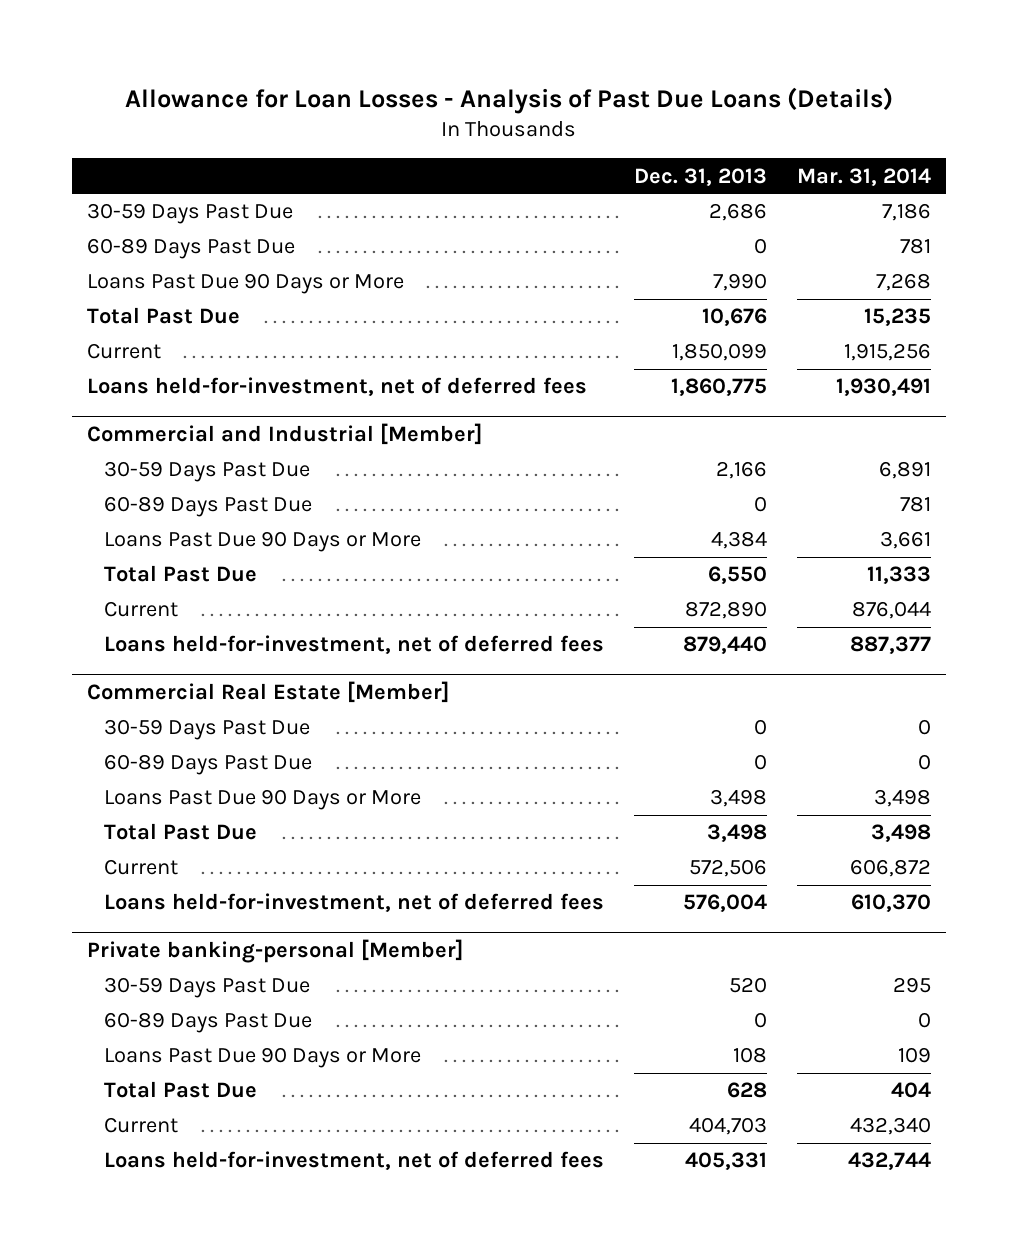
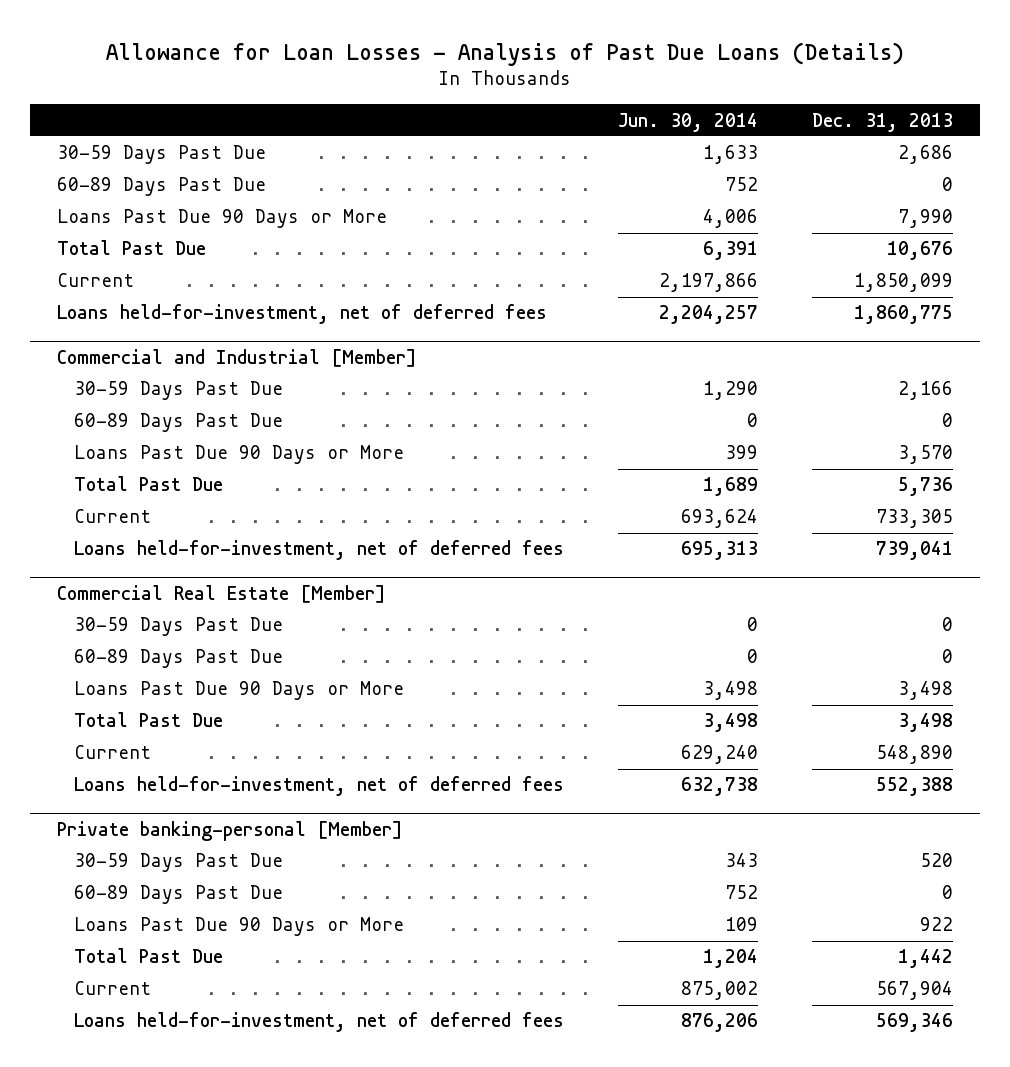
- | Dec. 31, 2013 | Mar. 31, 2014
+ | Jun. 30, 2014 | Dec. 31, 2013
@ Commercial and Industrial [Member]
- Loans Past Due 90 Days or More | 4,384 | 3,661
- Total Past Due | 6,550 | 11,333
- Current | 872,890 | 876,044
- Loans held-for-investment, net of deferred fees | 879,440 | 887,377
+ Loans Past Due 90 Days or More | 399 | 3,570
+ Total Past Due | 1,689 | 5,736
+ Current | 693,624 | 733,305
+ Loans held-for-investment, net of deferred fees | 695,313 | 739,041
@ Commercial Real Estate [Member]
- Current | 572,506 | 606,872
- Loans held-for-investment, net of deferred fees | 576,004 | 610,370
+ Current | 629,240 | 548,890
+ Loans held-for-investment, net of deferred fees | 632,738 | 552,388
@ Private banking-personal [Member]
- Loans Past Due 90 Days or More | 108 | 109
- Total Past Due | 628 | 404
- Current | 404,703 | 432,340
- Loans held-for-investment, net of deferred fees | 405,331 | 432,744
+ Loans Past Due 90 Days or More | 109 | 922
+ Total Past Due | 1,204 | 1,442
+ Current | 875,002 | 567,904
+ Loans held-for-investment, net of deferred fees | 876,206 | 569,346

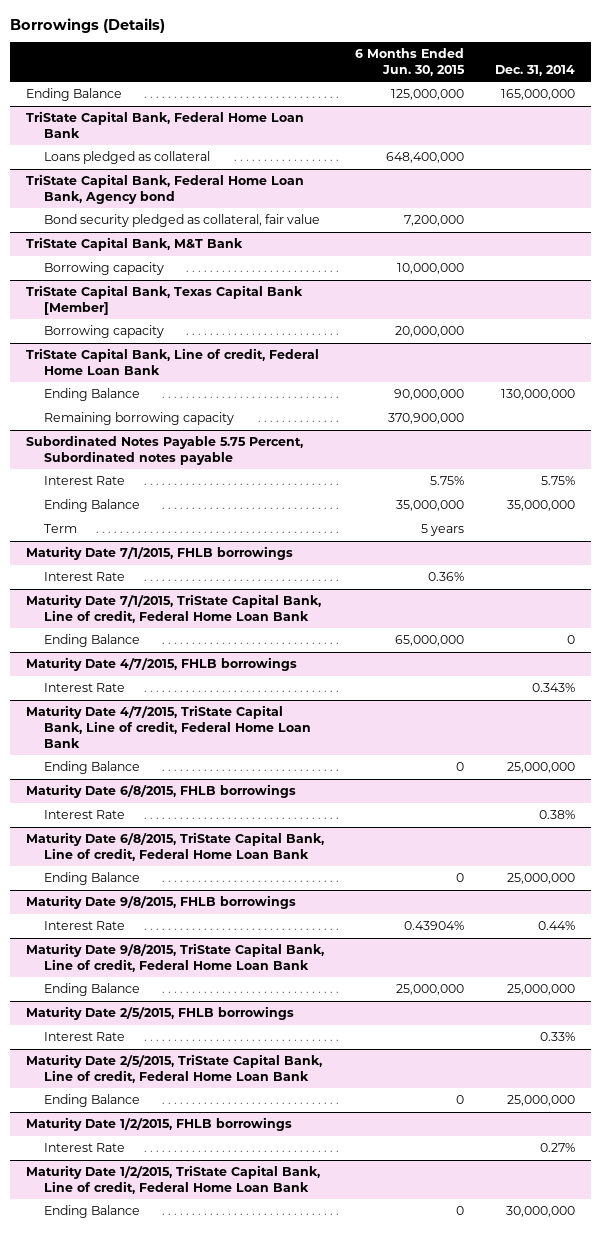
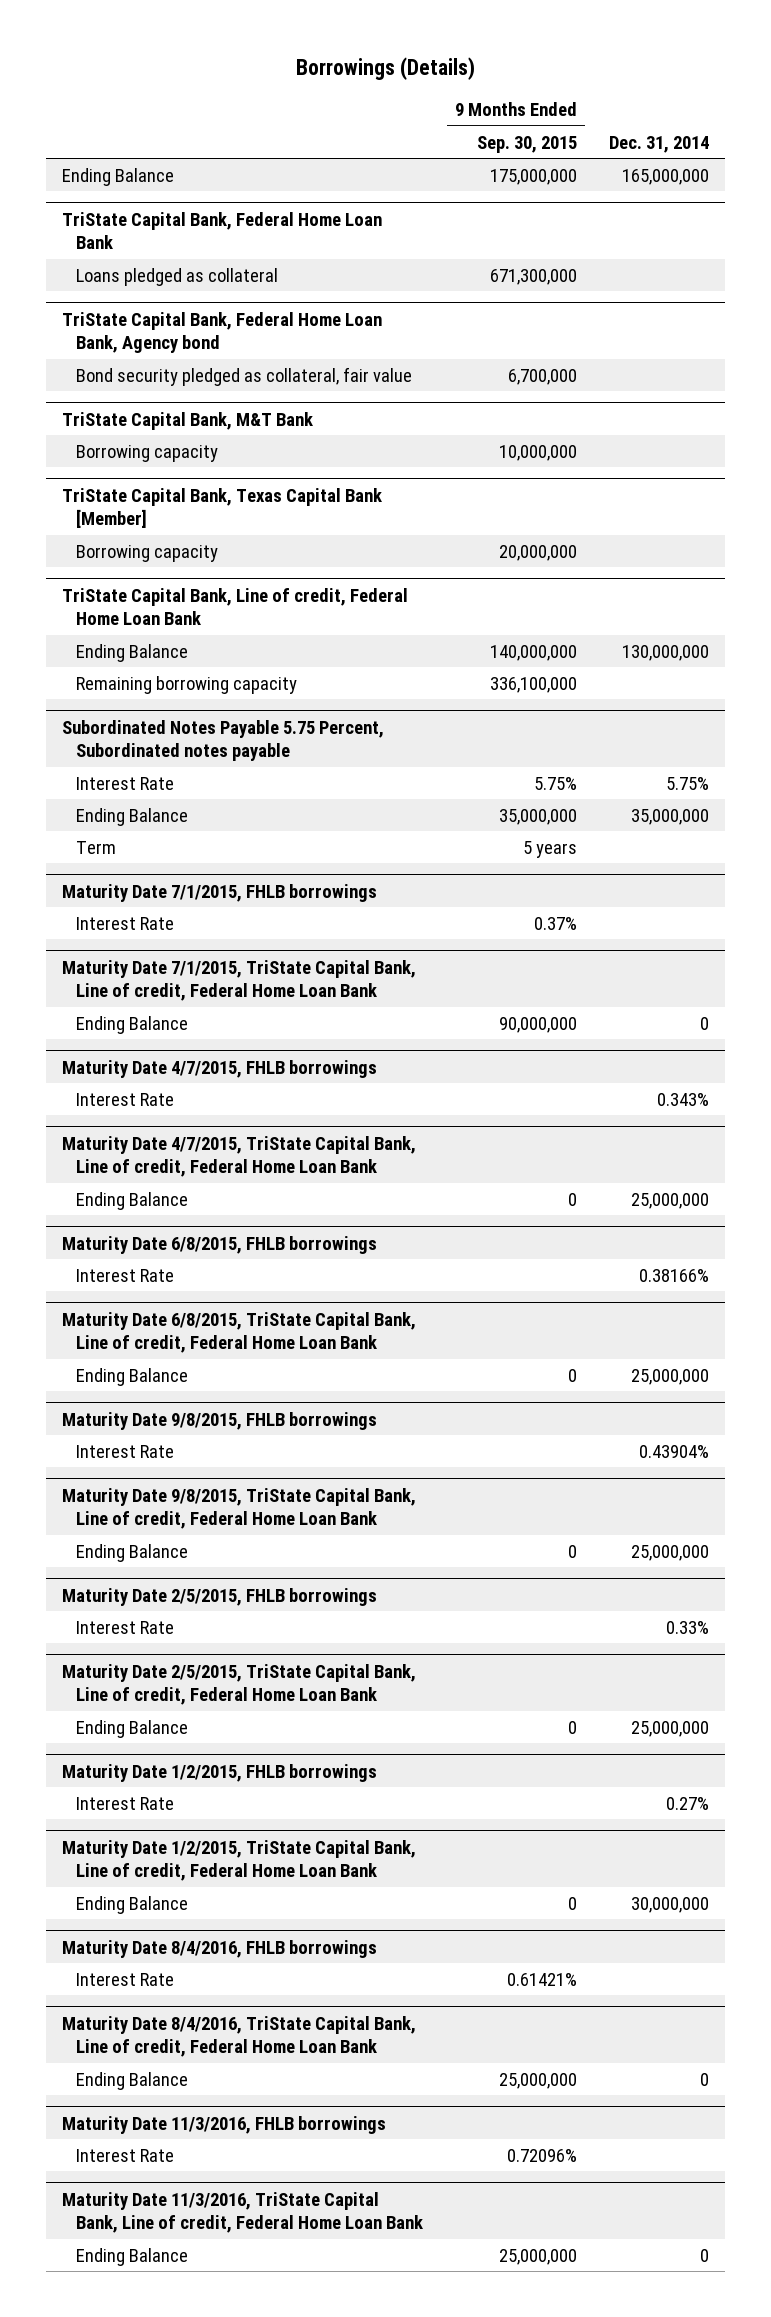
- | 6 Months Ended Jun. 30, 2015 | Dec. 31, 2014
+ | 9 Months Ended Sep. 30, 2015 | Dec. 31, 2014
@ Maturity Date 6/8/2015, FHLB borrowings
- Interest Rate | | 0.38%
+ Interest Rate | | 0.38166%
@ Maturity Date 9/8/2015, FHLB borrowings
- Interest Rate | 0.43904% | 0.44%
+ Interest Rate | | 0.43904%
+ Maturity Date 8/4/2016, FHLB borrowings
+ Interest Rate | 0.61421% |
+ Maturity Date 8/4/2016, TriState Capital Bank, Line of credit, Federal Home Loan Bank
+ Ending Balance | 25,000,000 | 0
+ Maturity Date 11/3/2016, FHLB borrowings
+ Interest Rate | 0.72096% |
+ Maturity Date 11/3/2016, TriState Capital Bank, Line of credit, Federal Home Loan Bank
+ Ending Balance | 25,000,000 | 0

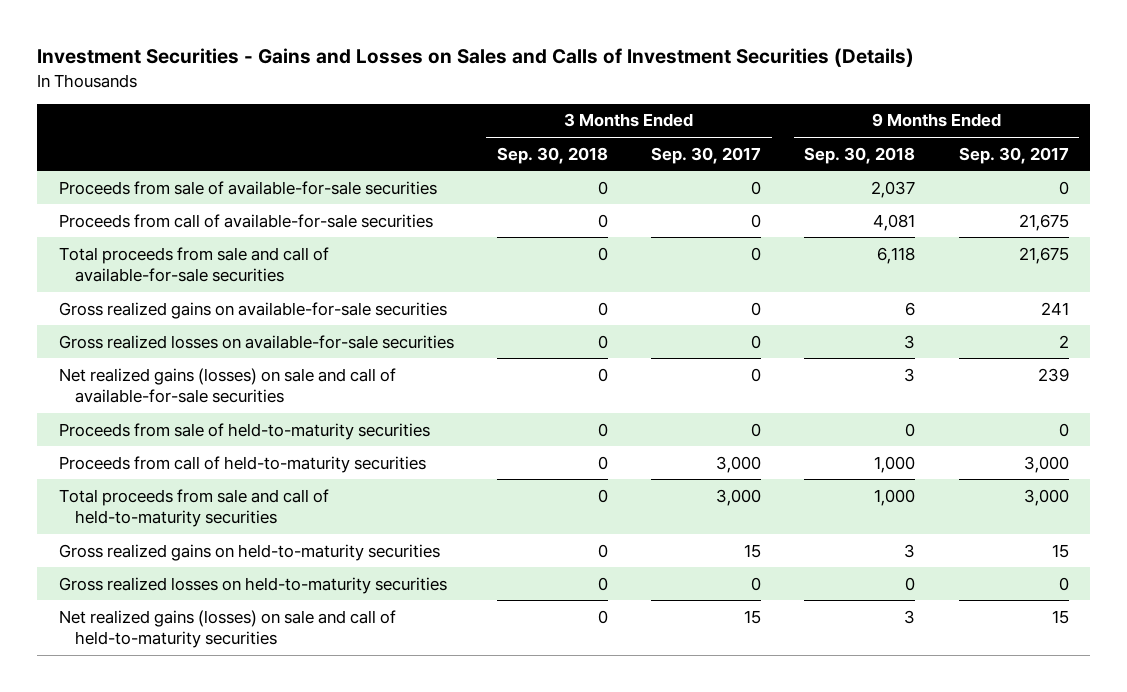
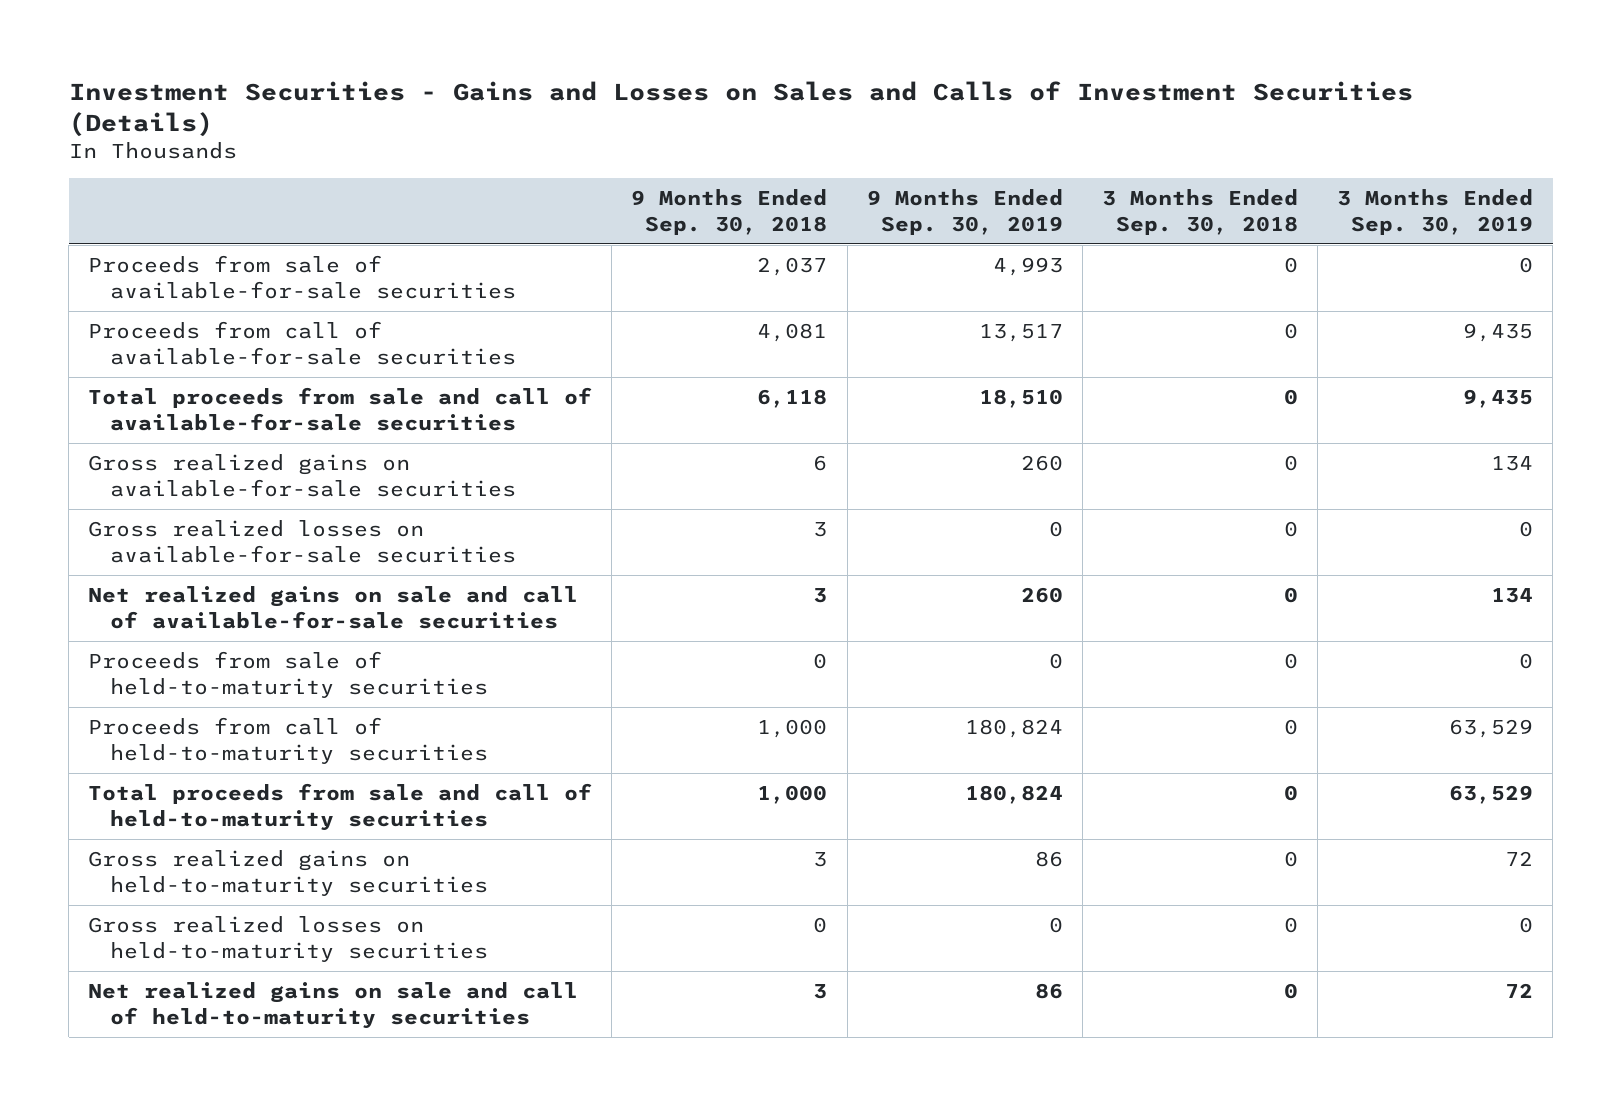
- | 3 Months Ended Sep. 30, 2018 | 3 Months Ended Sep. 30, 2017 | 9 Months Ended Sep. 30, 2018 | 9 Months Ended Sep. 30, 2017
+ | 9 Months Ended Sep. 30, 2018 | 9 Months Ended Sep. 30, 2019 | 3 Months Ended Sep. 30, 2018 | 3 Months Ended Sep. 30, 2019
- Net realized gains (losses) on sale and call of available-for-sale securities | 0 | 0 | 3 | 239
+ Net realized gains on sale and call of available-for-sale securities | 3 | 260 | 0 | 134
- Net realized gains (losses) on sale and call of held-to-maturity securities | 0 | 15 | 3 | 15
+ Net realized gains on sale and call of held-to-maturity securities | 3 | 86 | 0 | 72

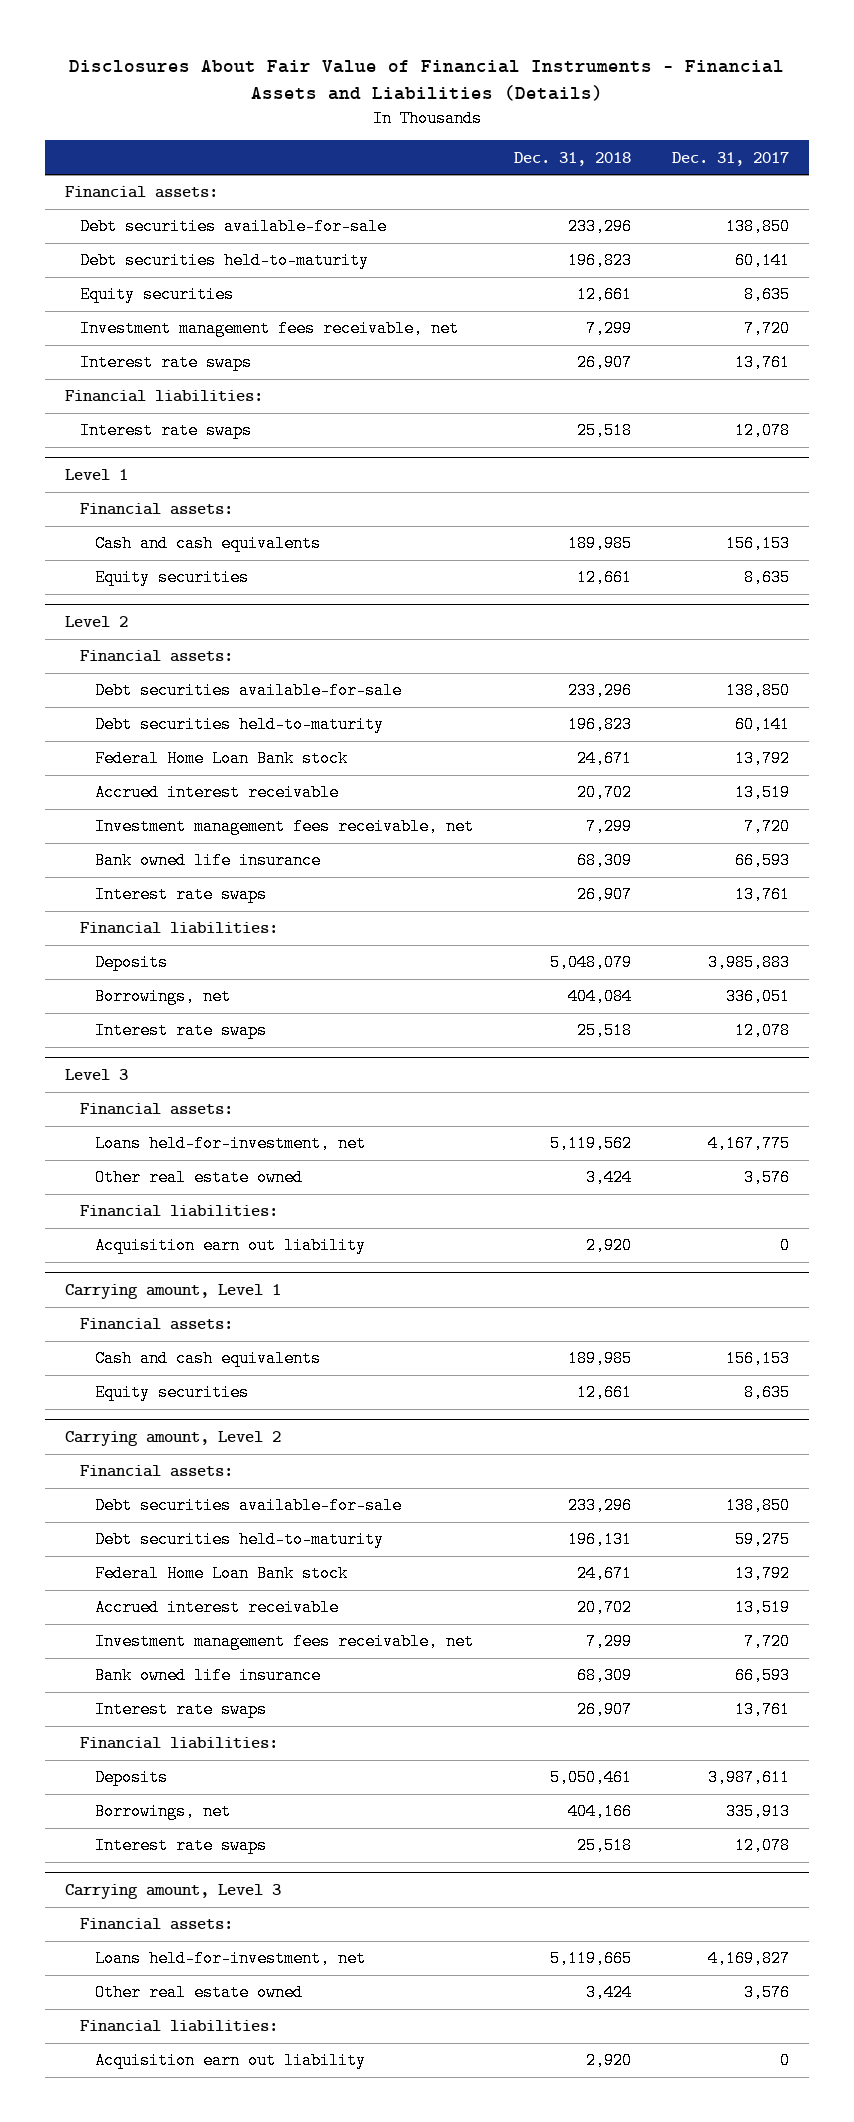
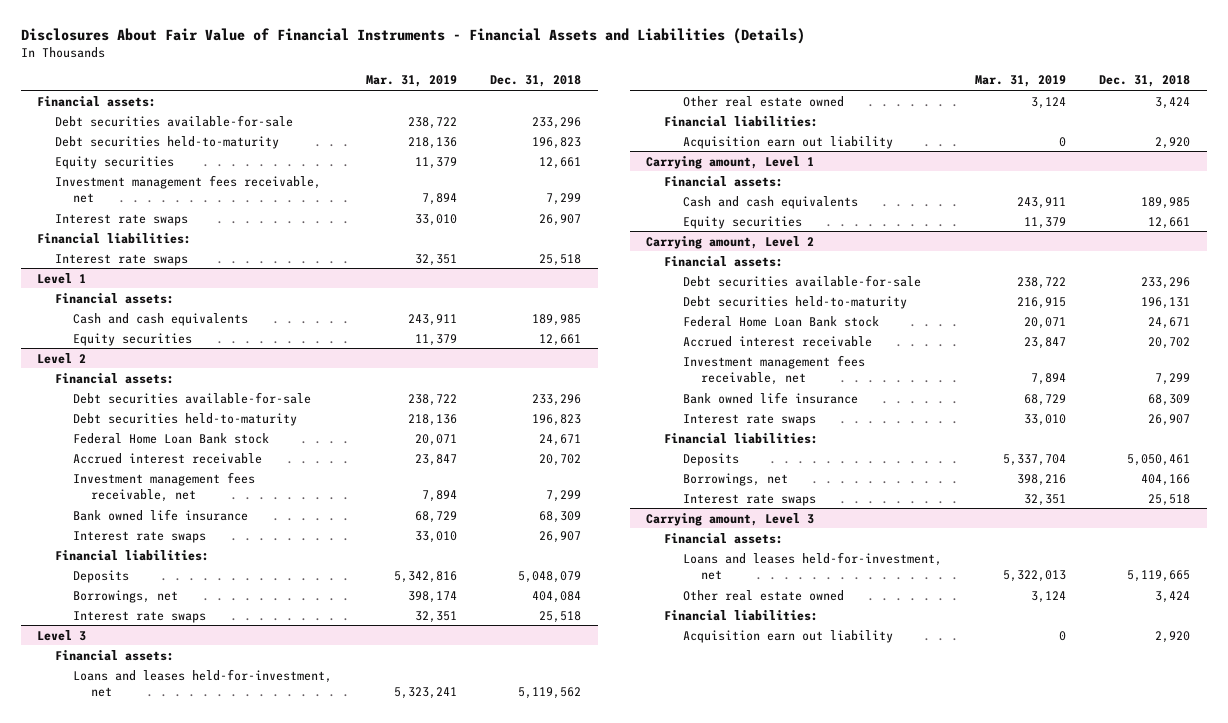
- | Dec. 31, 2018 | Dec. 31, 2017
+ | Mar. 31, 2019 | Dec. 31, 2018
@ Level 3
- Loans held-for-investment, net | 5,119,562 | 4,167,775
+ Loans and leases held-for-investment, net | 5,323,241 | 5,119,562
@ Carrying amount, Level 3
- Loans held-for-investment, net | 5,119,665 | 4,169,827
+ Loans and leases held-for-investment, net | 5,322,013 | 5,119,665

